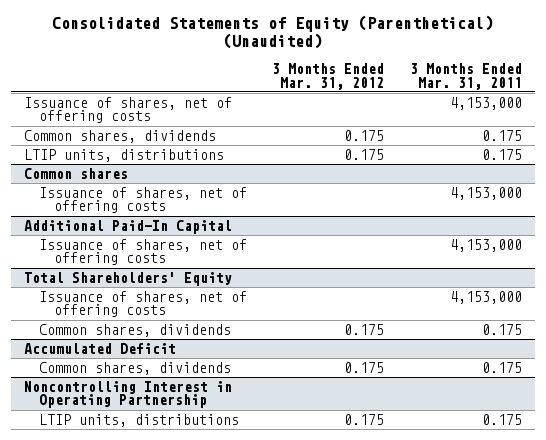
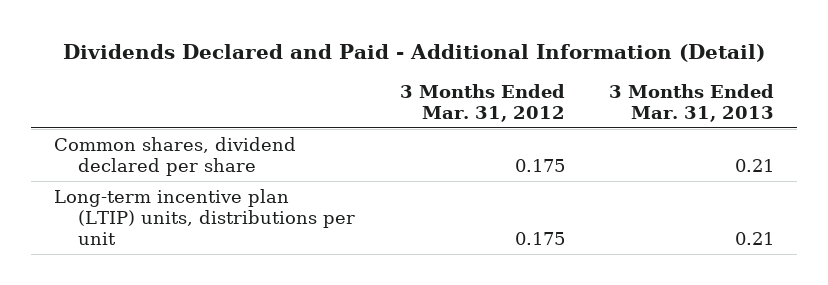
- Consolidated Statements of Equity (Parenthetical) (Unaudited)
+ Dividends Declared and Paid - Additional Information (Detail)
- | 3 Months Ended Mar. 31, 2012 | 3 Months Ended Mar. 31, 2011
+ | 3 Months Ended Mar. 31, 2012 | 3 Months Ended Mar. 31, 2013
- Issuance of shares, net of offering costs | | 4,153,000
- Common shares, dividends | 0.175 | 0.175
- LTIP units, distributions | 0.175 | 0.175
- Common shares
- Issuance of shares, net of offering costs | | 4,153,000
- Additional Paid-In Capital
- Issuance of shares, net of offering costs | | 4,153,000
- Total Shareholders' Equity
- Issuance of shares, net of offering costs | | 4,153,000
- Common shares, dividends | 0.175 | 0.175
- Accumulated Deficit
- Common shares, dividends | 0.175 | 0.175
- Noncontrolling Interest in Operating Partnership
- LTIP units, distributions | 0.175 | 0.175
+ Common shares, dividend declared per share | 0.175 | 0.21
+ Long-term incentive plan (LTIP) units, distributions per unit | 0.175 | 0.21

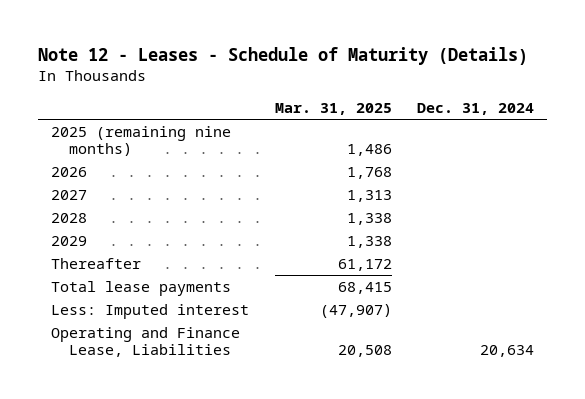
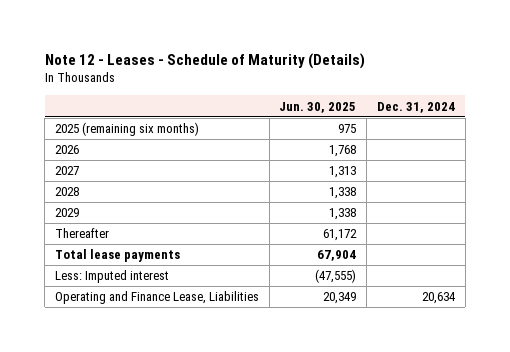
- | Mar. 31, 2025 | Dec. 31, 2024
+ | Jun. 30, 2025 | Dec. 31, 2024
- 2025 (remaining nine months) | 1,486 |
+ 2025 (remaining six months) | 975 |

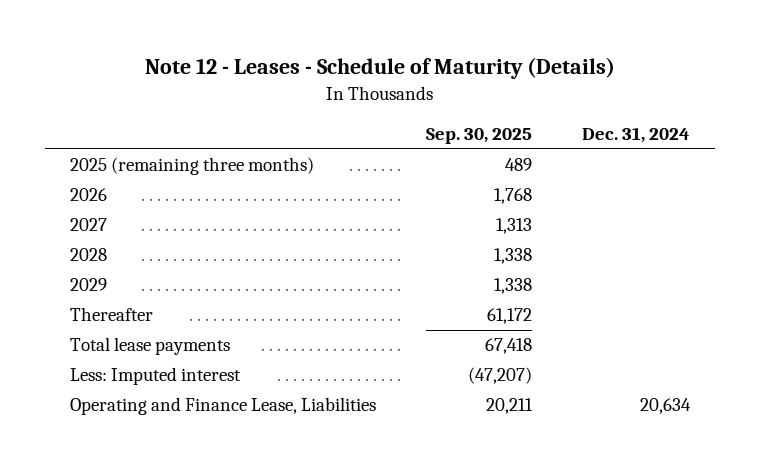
- | Jun. 30, 2025 | Dec. 31, 2024
+ | Sep. 30, 2025 | Dec. 31, 2024
- 2025 (remaining six months) | 975 |
+ 2025 (remaining three months) | 489 |

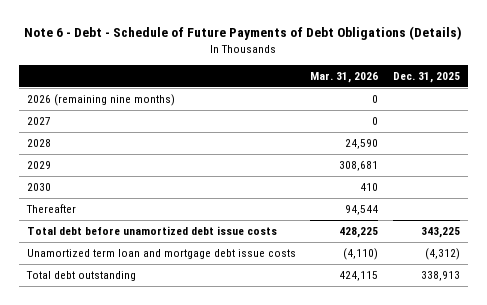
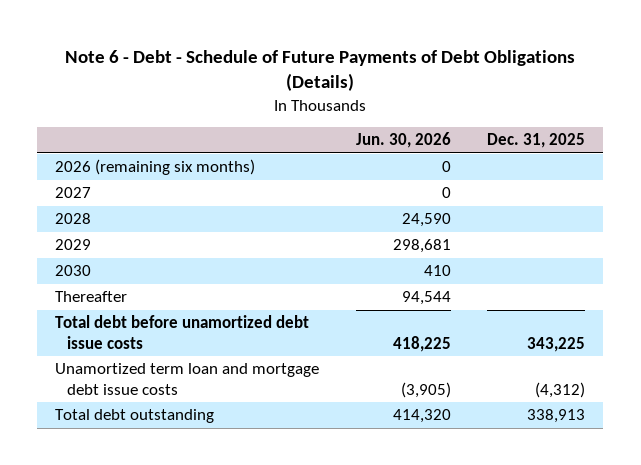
- | Mar. 31, 2026 | Dec. 31, 2025
+ | Jun. 30, 2026 | Dec. 31, 2025
- 2026 (remaining nine months) | 0 |
+ 2026 (remaining six months) | 0 |

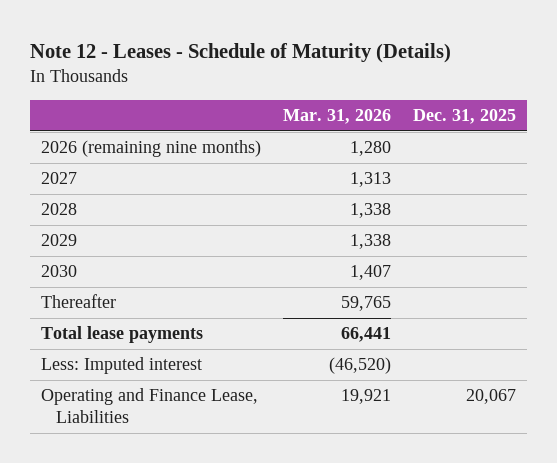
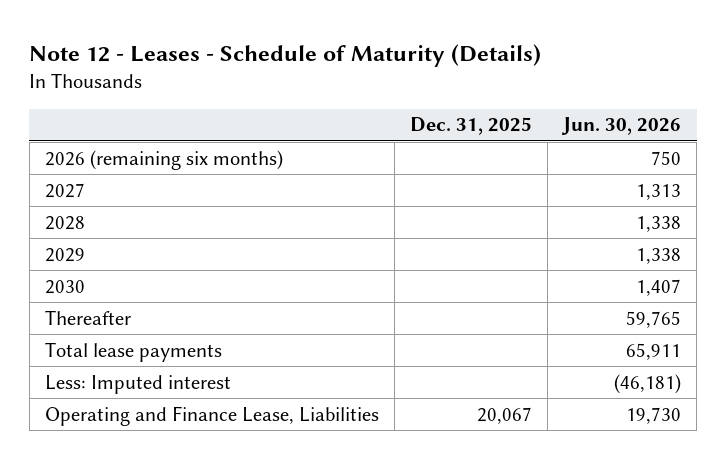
- | Mar. 31, 2026 | Dec. 31, 2025
+ | Dec. 31, 2025 | Jun. 30, 2026
- 2026 (remaining nine months) | 1,280 |
+ 2026 (remaining six months) | | 750

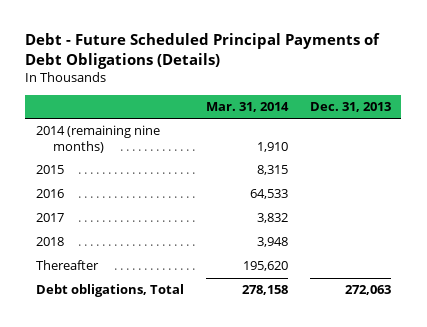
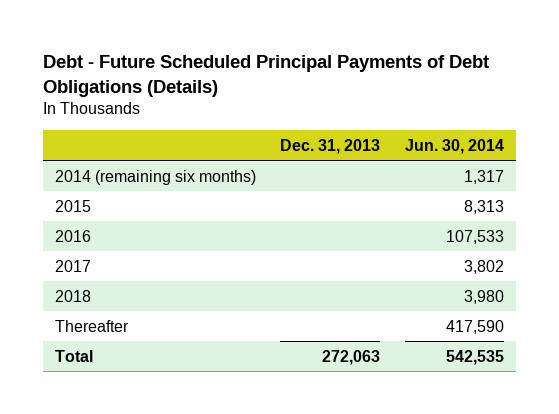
- | Mar. 31, 2014 | Dec. 31, 2013
+ | Dec. 31, 2013 | Jun. 30, 2014
- 2014 (remaining nine months) | 1,910 |
+ 2014 (remaining six months) | | 1,317
- Debt obligations, Total | 278,158 | 272,063
+ Total | 272,063 | 542,535

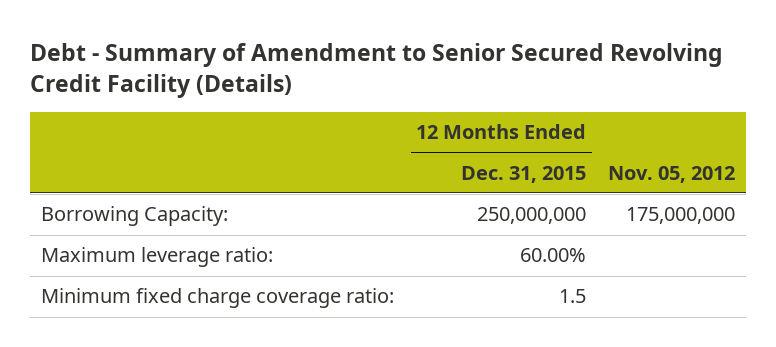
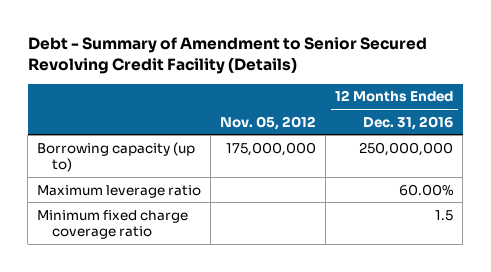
- | 12 Months Ended Dec. 31, 2015 | Nov. 05, 2012
+ | Nov. 05, 2012 | 12 Months Ended Dec. 31, 2016
- Borrowing Capacity: | 250,000,000 | 175,000,000
- Maximum leverage ratio: | 60.00% |
- Minimum fixed charge coverage ratio: | 1.5 |
+ Borrowing capacity (up to) | 175,000,000 | 250,000,000
+ Maximum leverage ratio | | 60.00%
+ Minimum fixed charge coverage ratio | | 1.5

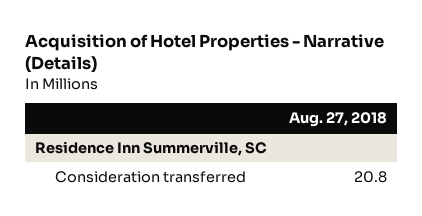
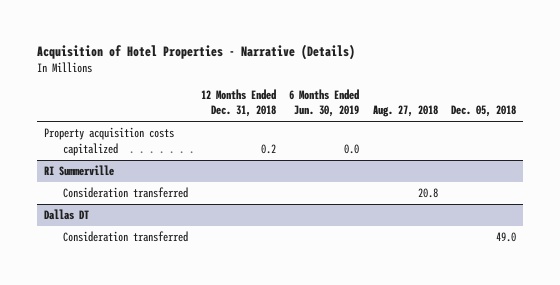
- | Aug. 27, 2018
+ | 12 Months Ended Dec. 31, 2018 | 6 Months Ended Jun. 30, 2019 | Aug. 27, 2018 | Dec. 05, 2018
- Residence Inn Summerville, SC
+ Property acquisition costs capitalized | 0.2 | 0.0 | |
+ RI Summerville
+ Dallas DT
+ Consideration transferred | | | | 49.0

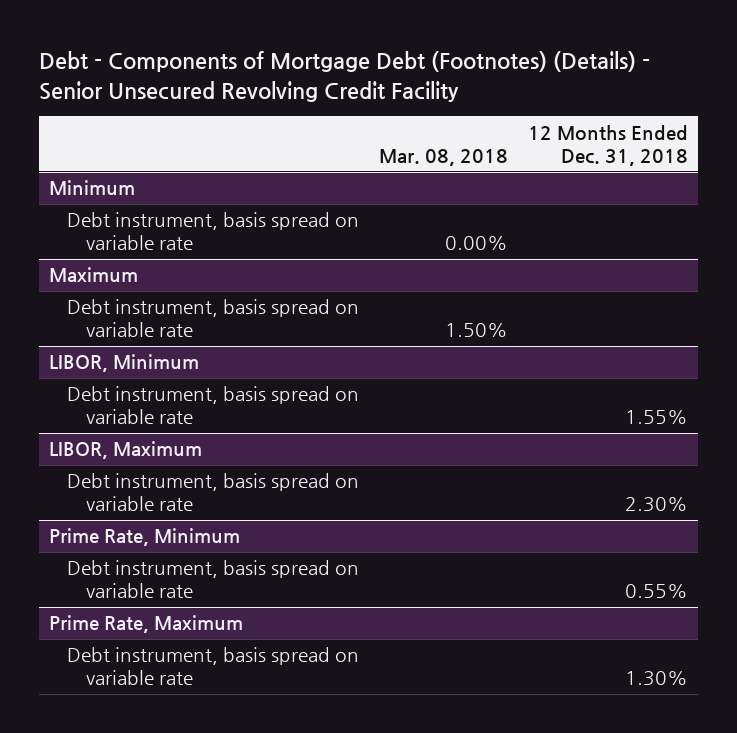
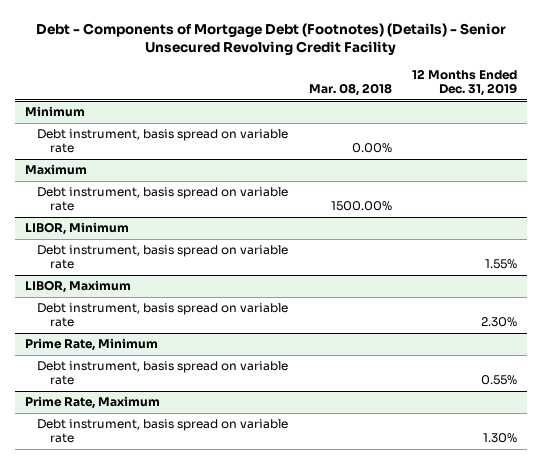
- | Mar. 08, 2018 | 12 Months Ended Dec. 31, 2018
+ | Mar. 08, 2018 | 12 Months Ended Dec. 31, 2019
@ Maximum
- Debt instrument, basis spread on variable rate | 1.50% |
+ Debt instrument, basis spread on variable rate | 1500.00% |

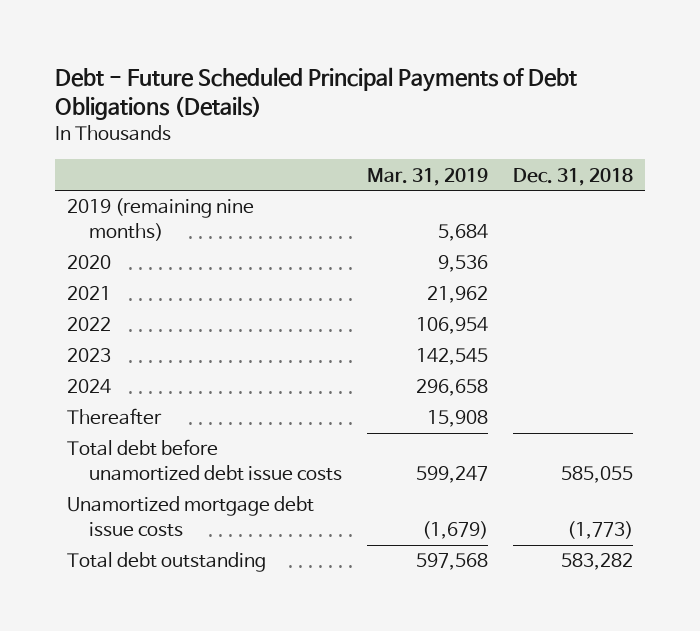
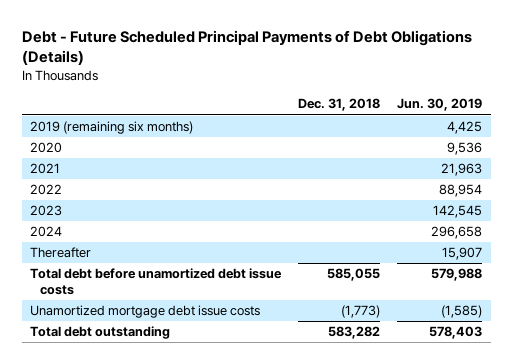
- | Mar. 31, 2019 | Dec. 31, 2018
+ | Dec. 31, 2018 | Jun. 30, 2019
- 2019 (remaining nine months) | 5,684 |
+ 2019 (remaining six months) | | 4,425

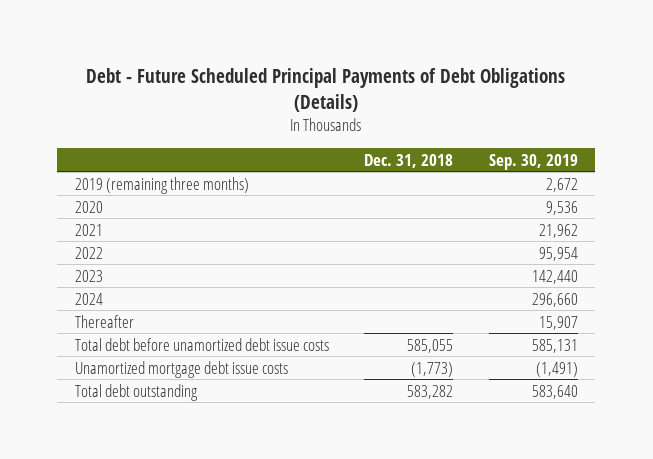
- | Dec. 31, 2018 | Jun. 30, 2019
+ | Dec. 31, 2018 | Sep. 30, 2019
- 2019 (remaining six months) | | 4,425
+ 2019 (remaining three months) | | 2,672

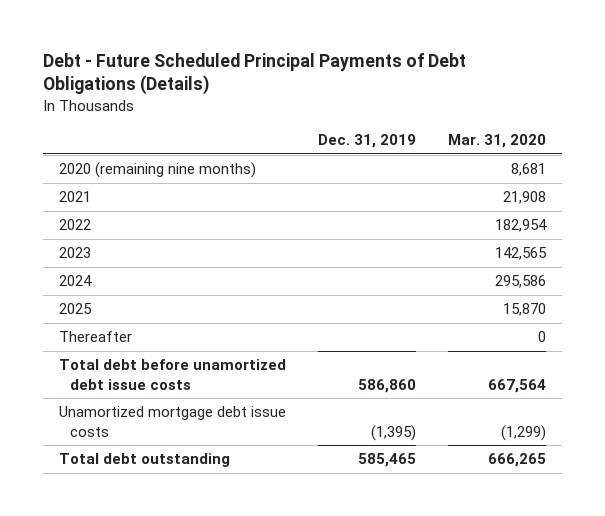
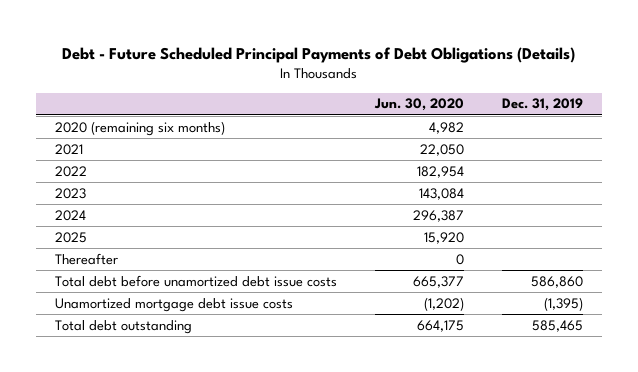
- | Dec. 31, 2019 | Mar. 31, 2020
+ | Jun. 30, 2020 | Dec. 31, 2019
- 2020 (remaining nine months) | | 8,681
+ 2020 (remaining six months) | 4,982 |

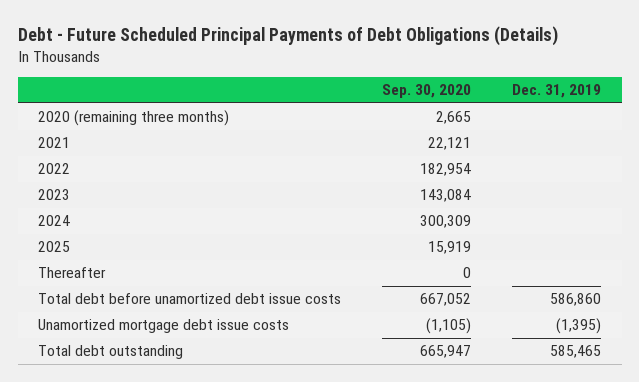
- | Jun. 30, 2020 | Dec. 31, 2019
+ | Sep. 30, 2020 | Dec. 31, 2019
- 2020 (remaining six months) | 4,982 |
+ 2020 (remaining three months) | 2,665 |

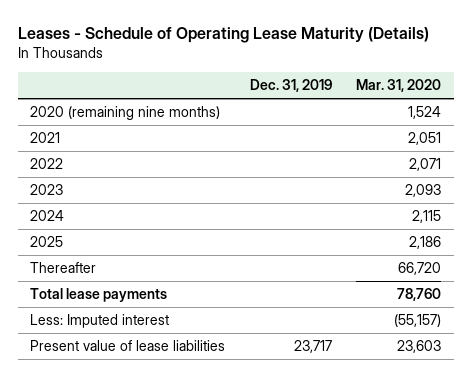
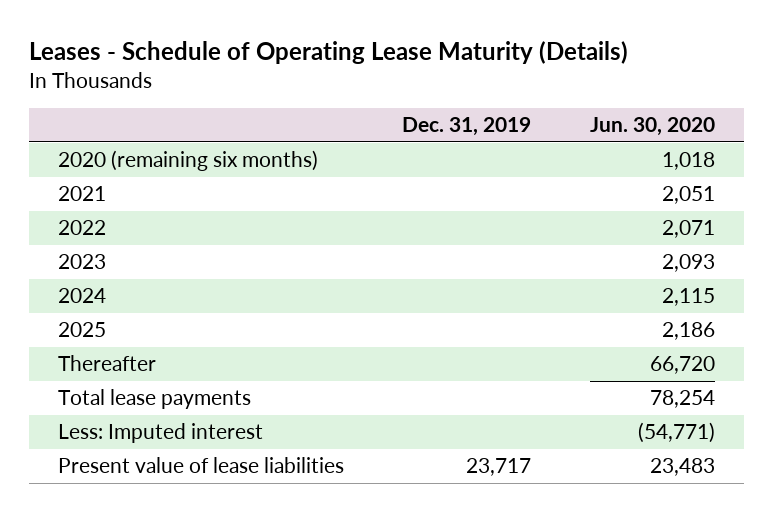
- | Dec. 31, 2019 | Mar. 31, 2020
+ | Dec. 31, 2019 | Jun. 30, 2020
- 2020 (remaining nine months) | | 1,524
+ 2020 (remaining six months) | | 1,018

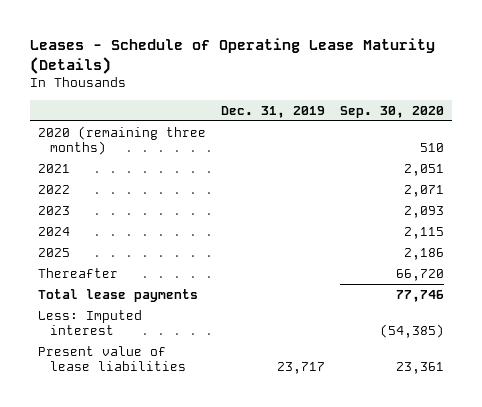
- | Dec. 31, 2019 | Jun. 30, 2020
+ | Dec. 31, 2019 | Sep. 30, 2020
- 2020 (remaining six months) | | 1,018
+ 2020 (remaining three months) | | 510

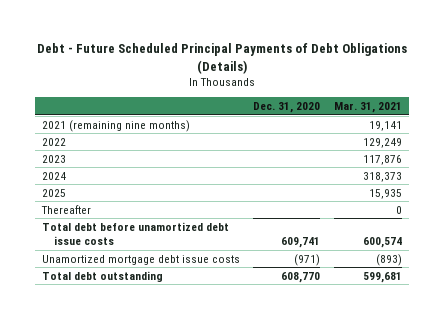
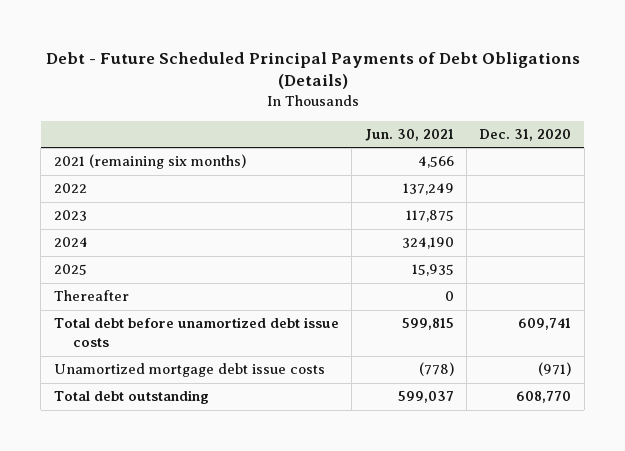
- | Dec. 31, 2020 | Mar. 31, 2021
+ | Jun. 30, 2021 | Dec. 31, 2020
- 2021 (remaining nine months) | | 19,141
+ 2021 (remaining six months) | 4,566 |

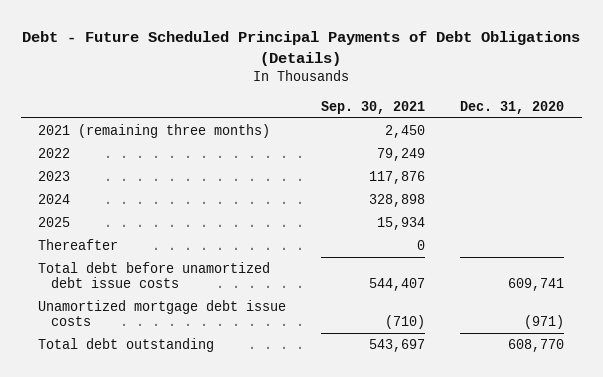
- | Jun. 30, 2021 | Dec. 31, 2020
+ | Sep. 30, 2021 | Dec. 31, 2020
- 2021 (remaining six months) | 4,566 |
+ 2021 (remaining three months) | 2,450 |

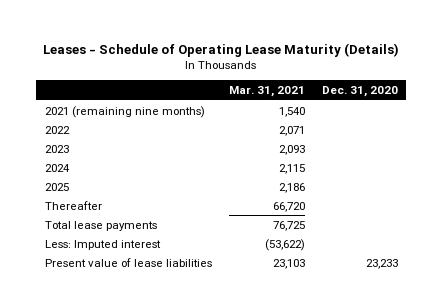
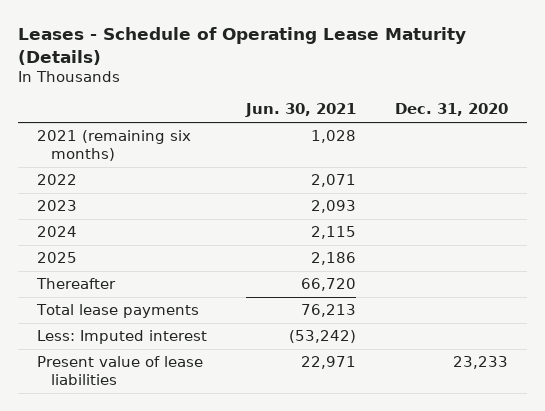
- | Mar. 31, 2021 | Dec. 31, 2020
+ | Jun. 30, 2021 | Dec. 31, 2020
- 2021 (remaining nine months) | 1,540 |
+ 2021 (remaining six months) | 1,028 |

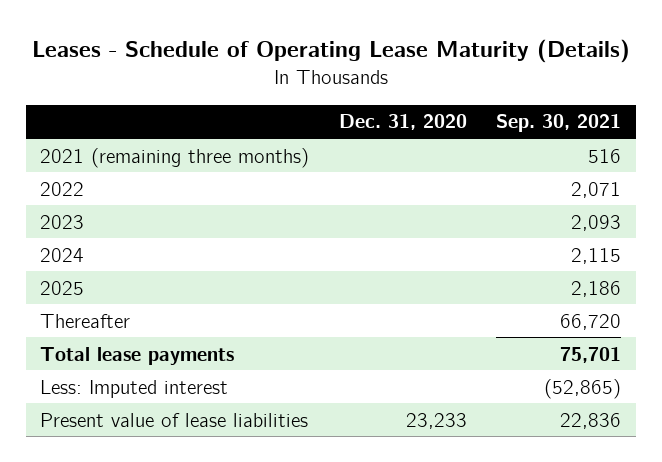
- | Jun. 30, 2021 | Dec. 31, 2020
+ | Dec. 31, 2020 | Sep. 30, 2021
- 2021 (remaining six months) | 1,028 |
+ 2021 (remaining three months) | | 516

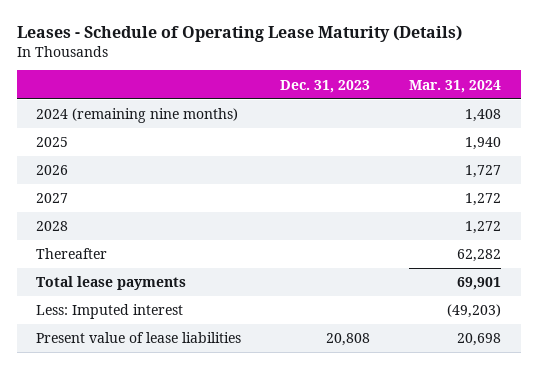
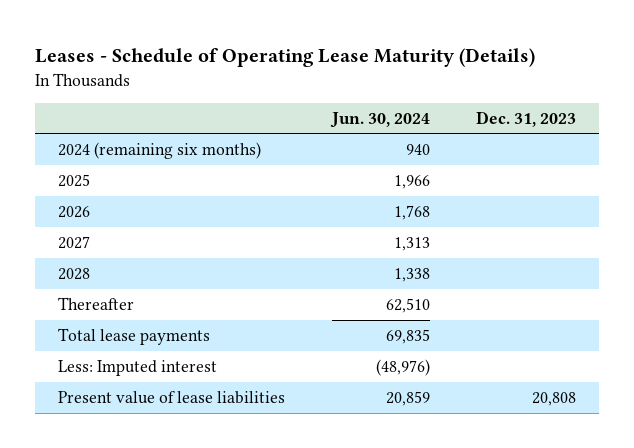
- | Dec. 31, 2023 | Mar. 31, 2024
+ | Jun. 30, 2024 | Dec. 31, 2023
- 2024 (remaining nine months) | | 1,408
+ 2024 (remaining six months) | 940 |

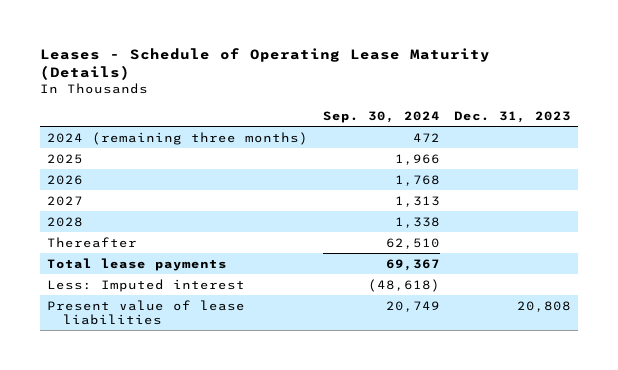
- | Jun. 30, 2024 | Dec. 31, 2023
+ | Sep. 30, 2024 | Dec. 31, 2023
- 2024 (remaining six months) | 940 |
+ 2024 (remaining three months) | 472 |

